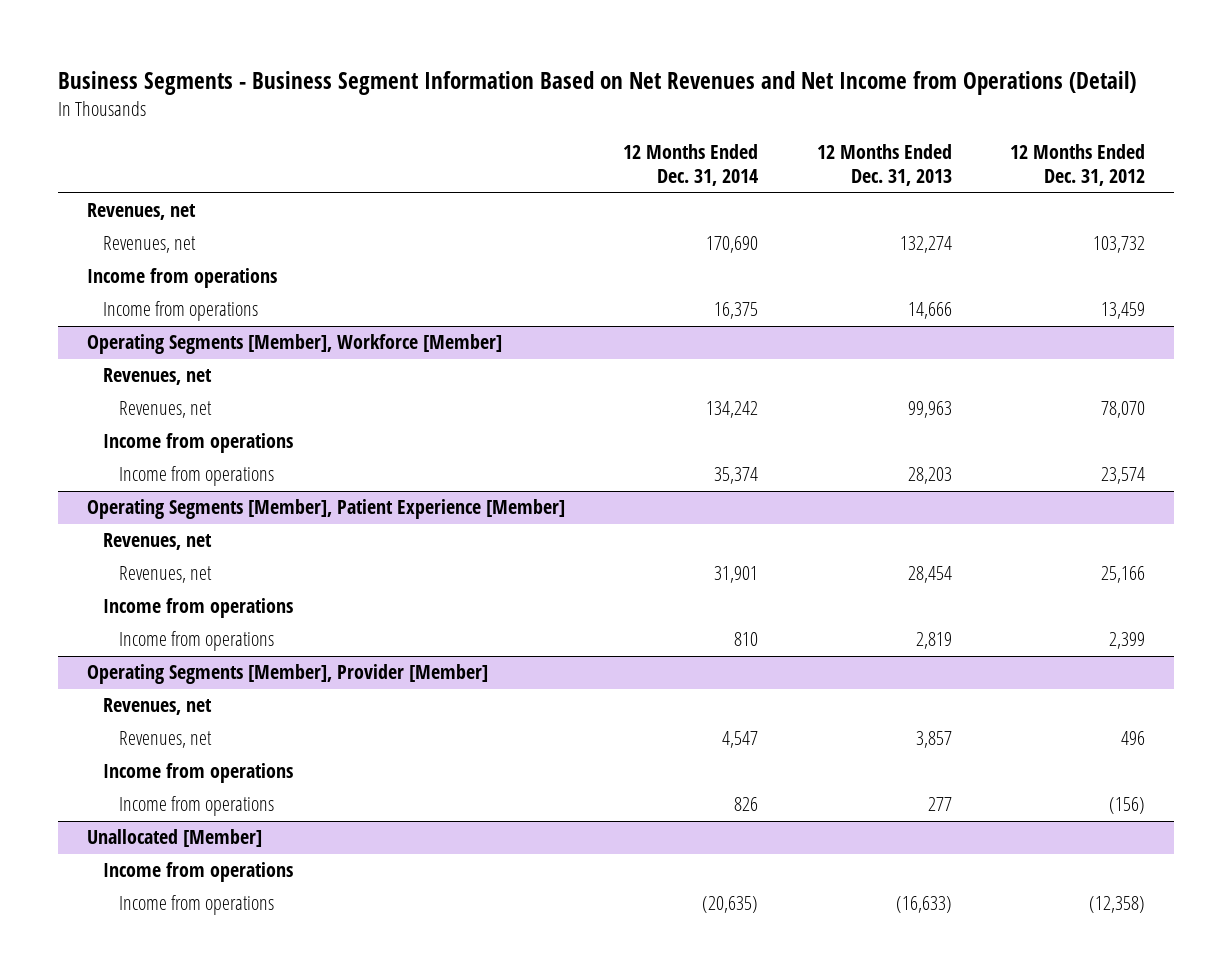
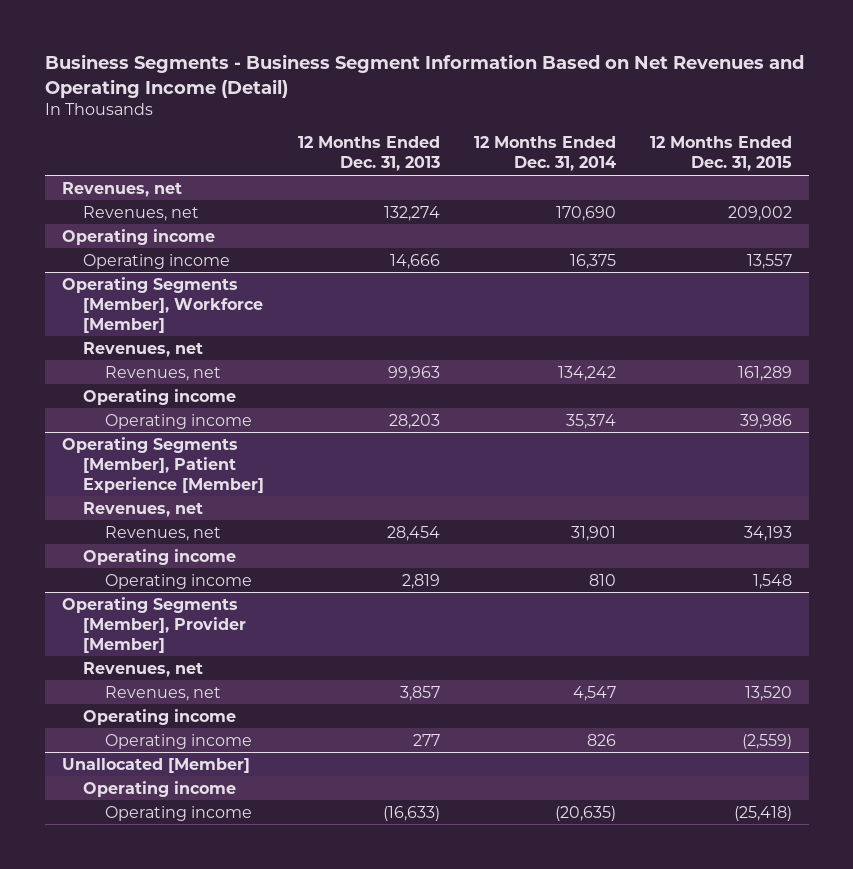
- Business Segments - Business Segment Information Based on Net Revenues and Net Income from Operations (Detail)
+ Business Segments - Business Segment Information Based on Net Revenues and Operating Income (Detail)
- | 12 Months Ended Dec. 31, 2014 | 12 Months Ended Dec. 31, 2013 | 12 Months Ended Dec. 31, 2012
+ | 12 Months Ended Dec. 31, 2013 | 12 Months Ended Dec. 31, 2014 | 12 Months Ended Dec. 31, 2015
- Income from operations
- Income from operations | 16,375 | 14,666 | 13,459
+ Operating income
+ Operating income | 14,666 | 16,375 | 13,557
@ Operating Segments [Member], Workforce [Member]
- Income from operations
- Income from operations | 35,374 | 28,203 | 23,574
+ Operating income
+ Operating income | 28,203 | 35,374 | 39,986
@ Operating Segments [Member], Patient Experience [Member]
- Income from operations
- Income from operations | 810 | 2,819 | 2,399
+ Operating income
+ Operating income | 2,819 | 810 | 1,548
@ Operating Segments [Member], Provider [Member]
- Income from operations
- Income from operations | 826 | 277 | (156)
+ Operating income
+ Operating income | 277 | 826 | (2,559)
@ Unallocated [Member]
- Income from operations
- Income from operations | (20,635) | (16,633) | (12,358)
+ Operating income
+ Operating income | (16,633) | (20,635) | (25,418)

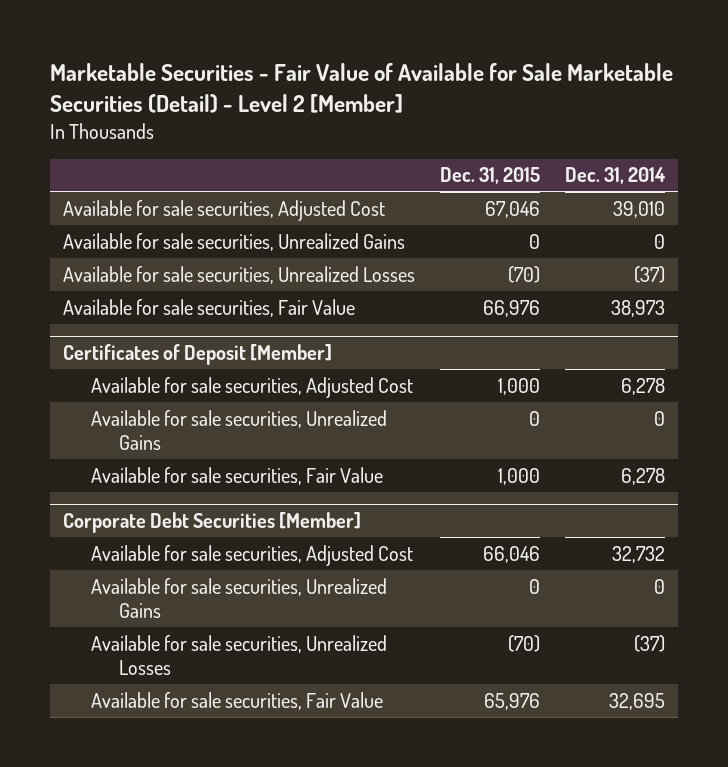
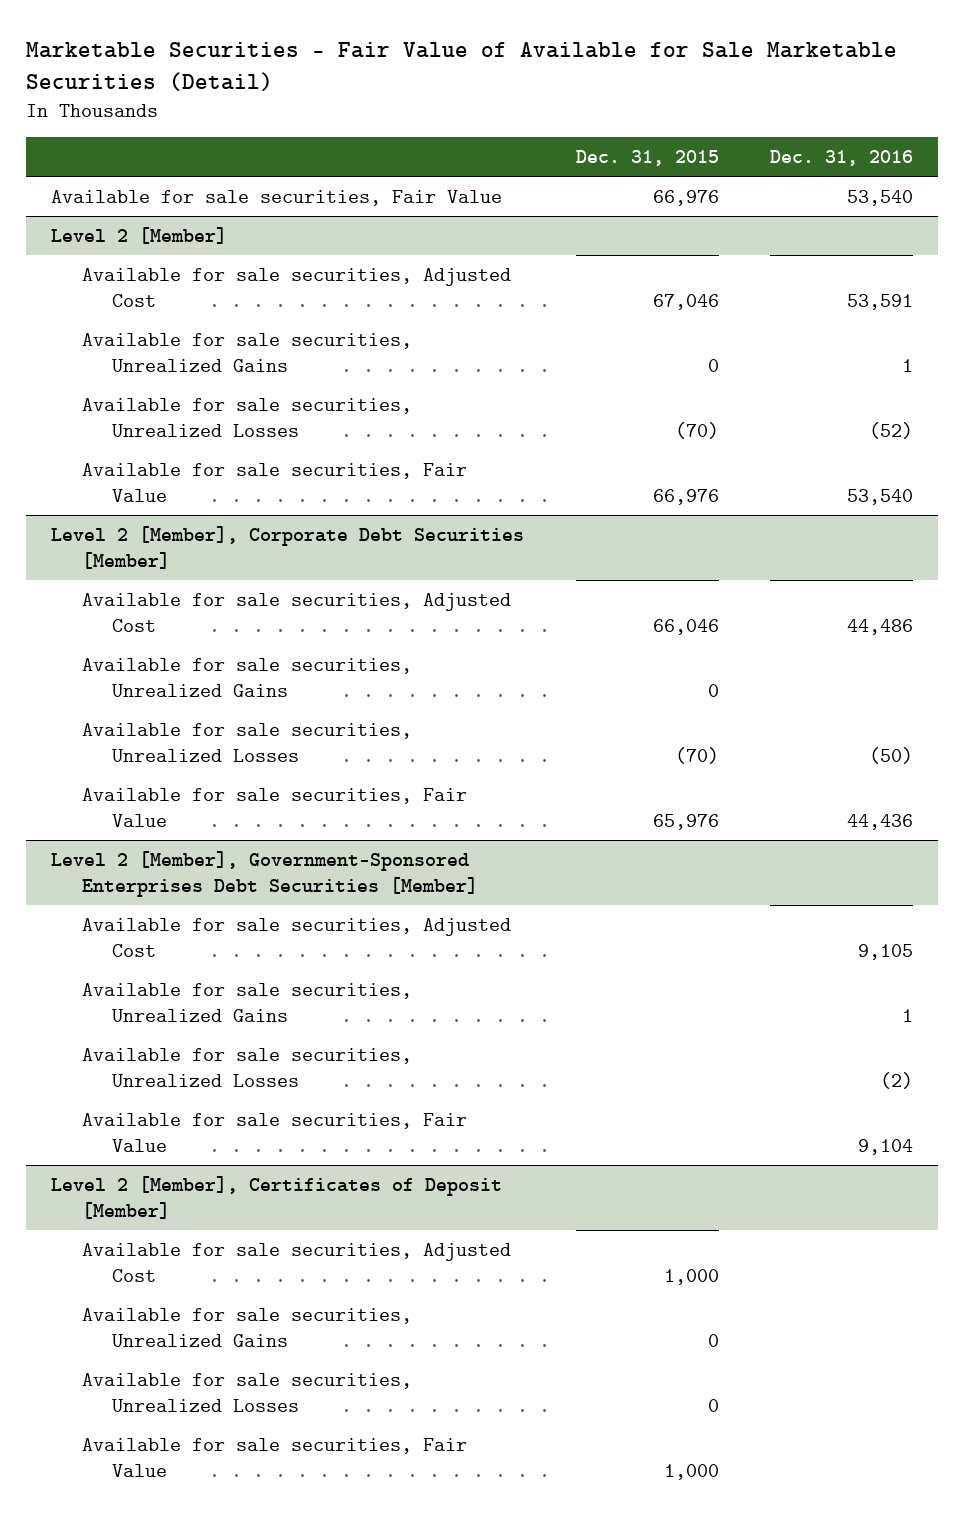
- Marketable Securities - Fair Value of Available for Sale Marketable Securities (Detail) - Level 2 [Member]
+ Marketable Securities - Fair Value of Available for Sale Marketable Securities (Detail)
- | Dec. 31, 2015 | Dec. 31, 2014
+ | Dec. 31, 2015 | Dec. 31, 2016
+ Available for sale securities, Fair Value | 66,976 | 53,540
+ Level 2 [Member]
- Certificates of Deposit [Member]
- Available for sale securities, Adjusted Cost | 1,000 | 6,278
- Available for sale securities, Unrealized Gains | 0 | 0
- Available for sale securities, Fair Value | 1,000 | 6,278
- Corporate Debt Securities [Member]
+ Level 2 [Member], Corporate Debt Securities [Member]
+ Level 2 [Member], Government-Sponsored Enterprises Debt Securities [Member]
+ Available for sale securities, Adjusted Cost | | 9,105
+ Available for sale securities, Unrealized Gains | | 1
+ Available for sale securities, Unrealized Losses | | (2)
+ Available for sale securities, Fair Value | | 9,104
+ Level 2 [Member], Certificates of Deposit [Member]
+ Available for sale securities, Adjusted Cost | 1,000 |
+ Available for sale securities, Unrealized Gains | 0 |
+ Available for sale securities, Unrealized Losses | 0 |
+ Available for sale securities, Fair Value | 1,000 |

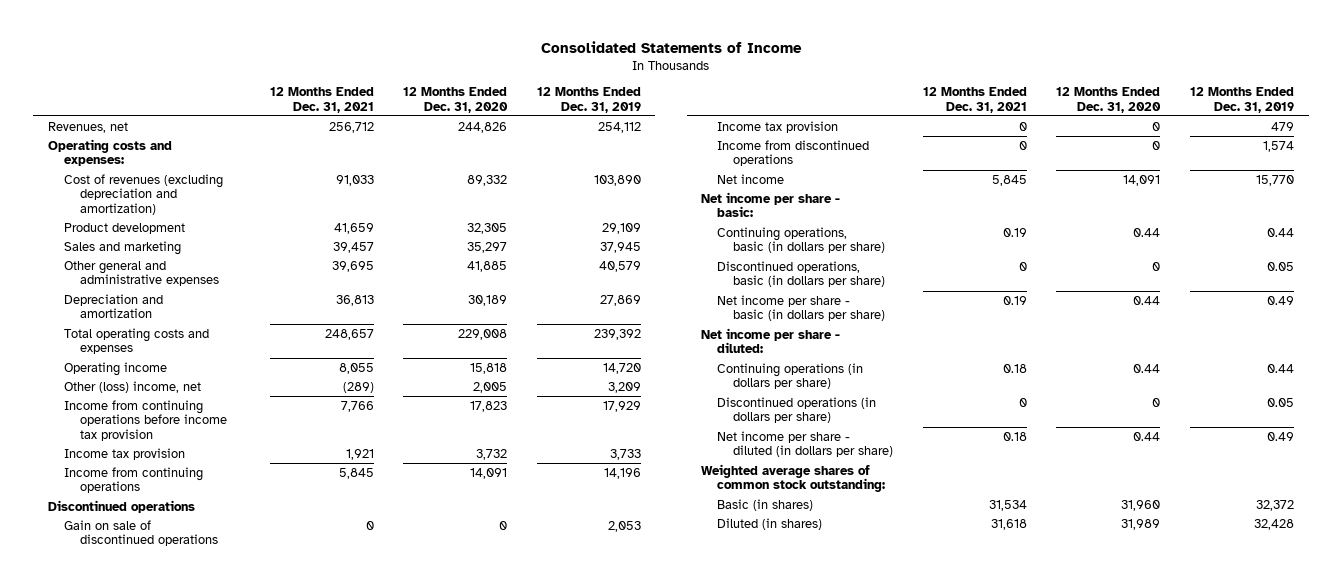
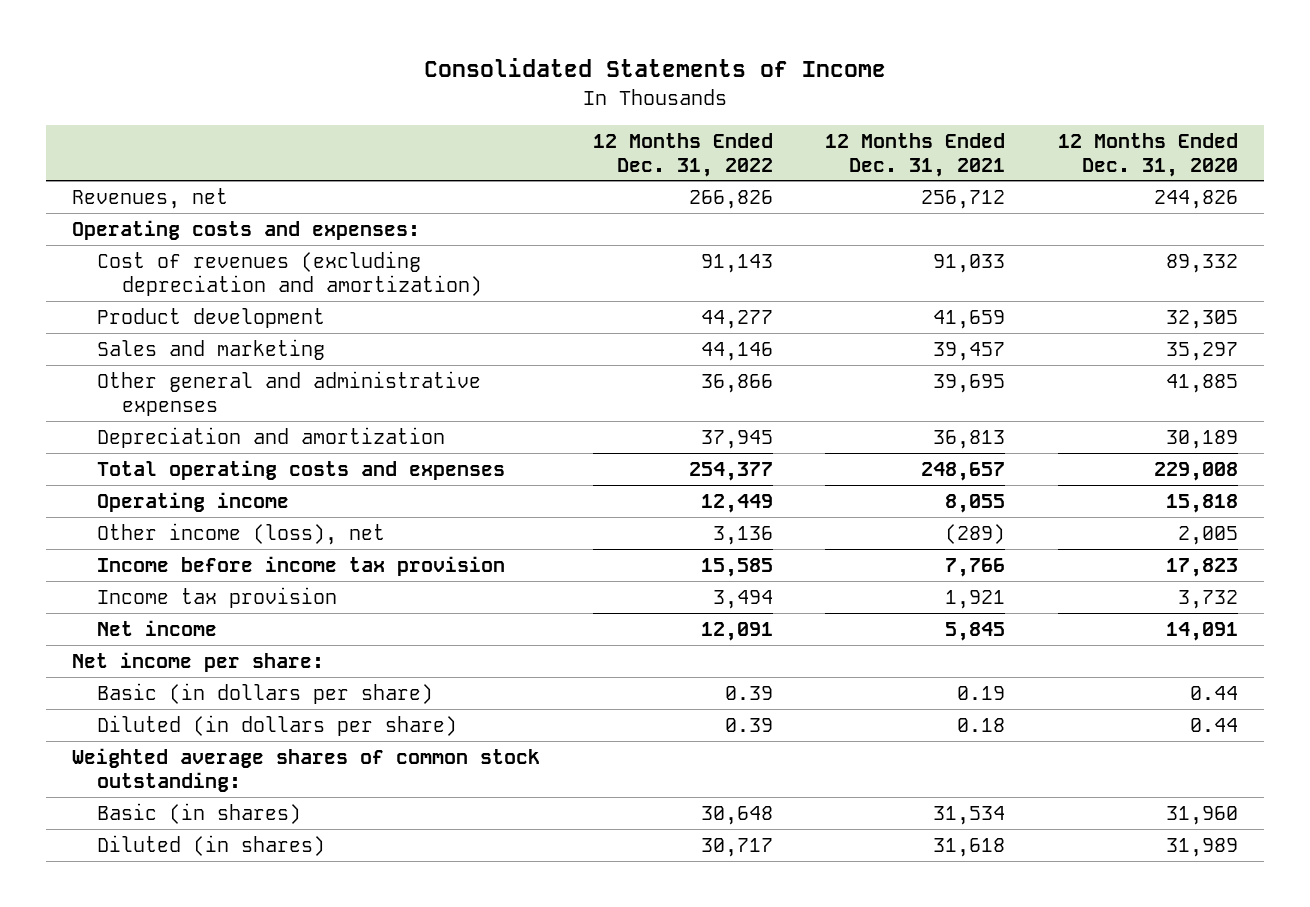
- | 12 Months Ended Dec. 31, 2021 | 12 Months Ended Dec. 31, 2020 | 12 Months Ended Dec. 31, 2019
+ | 12 Months Ended Dec. 31, 2022 | 12 Months Ended Dec. 31, 2021 | 12 Months Ended Dec. 31, 2020
- Other (loss) income, net | (289) | 2,005 | 3,209
- Income from continuing operations before income tax provision | 7,766 | 17,823 | 17,929
+ Other income (loss), net | 3,136 | (289) | 2,005
+ Income before income tax provision | 15,585 | 7,766 | 17,823
- Income from continuing operations | 5,845 | 14,091 | 14,196
- Discontinued operations
- Gain on sale of discontinued operations | 0 | 0 | 2,053
- Income tax provision | 0 | 0 | 479
- Income from discontinued operations | 0 | 0 | 1,574
- Net income per share - basic:
- Continuing operations, basic (in dollars per share) | 0.19 | 0.44 | 0.44
- Discontinued operations, basic (in dollars per share) | 0 | 0 | 0.05
- Net income per share - basic (in dollars per share) | 0.19 | 0.44 | 0.49
- Net income per share - diluted:
- Continuing operations (in dollars per share) | 0.18 | 0.44 | 0.44
- Discontinued operations (in dollars per share) | 0 | 0 | 0.05
- Net income per share - diluted (in dollars per share) | 0.18 | 0.44 | 0.49
+ Net income per share:
+ Basic (in dollars per share) | 0.39 | 0.19 | 0.44
+ Diluted (in dollars per share) | 0.39 | 0.18 | 0.44

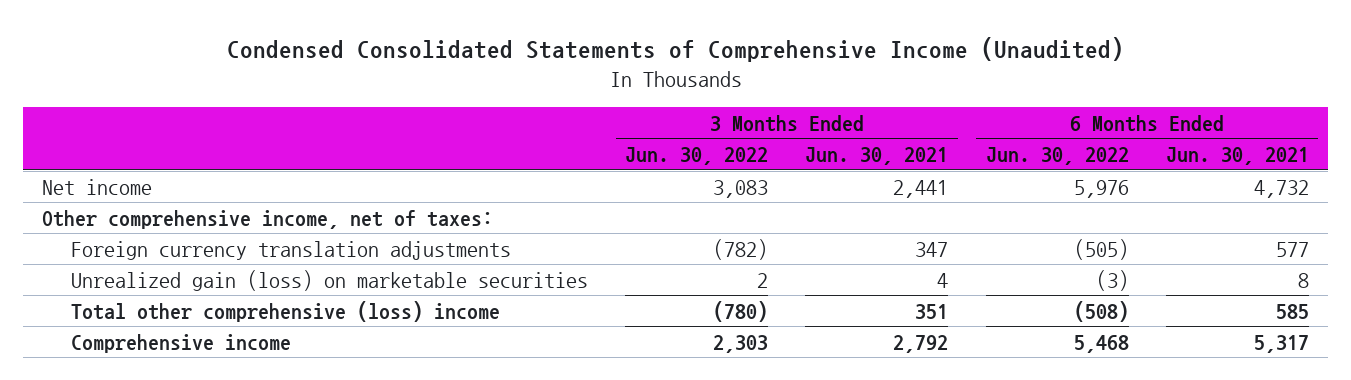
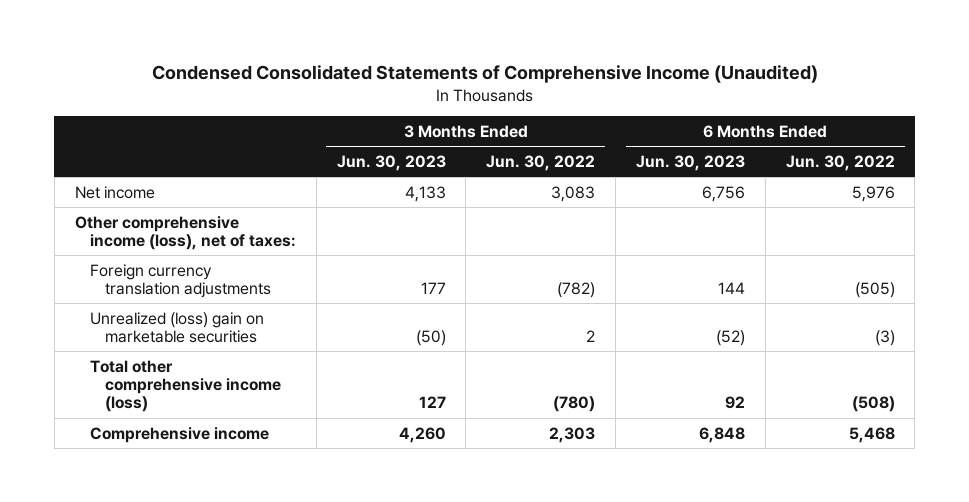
- | 3 Months Ended Jun. 30, 2022 | 3 Months Ended Jun. 30, 2021 | 6 Months Ended Jun. 30, 2022 | 6 Months Ended Jun. 30, 2021
+ | 3 Months Ended Jun. 30, 2023 | 3 Months Ended Jun. 30, 2022 | 6 Months Ended Jun. 30, 2023 | 6 Months Ended Jun. 30, 2022
- Other comprehensive income, net of taxes:
+ Other comprehensive income (loss), net of taxes:
- Unrealized gain (loss) on marketable securities | 2 | 4 | (3) | 8
- Total other comprehensive (loss) income | (780) | 351 | (508) | 585
+ Unrealized (loss) gain on marketable securities | (50) | 2 | (52) | (3)
+ Total other comprehensive income (loss) | 127 | (780) | 92 | (508)

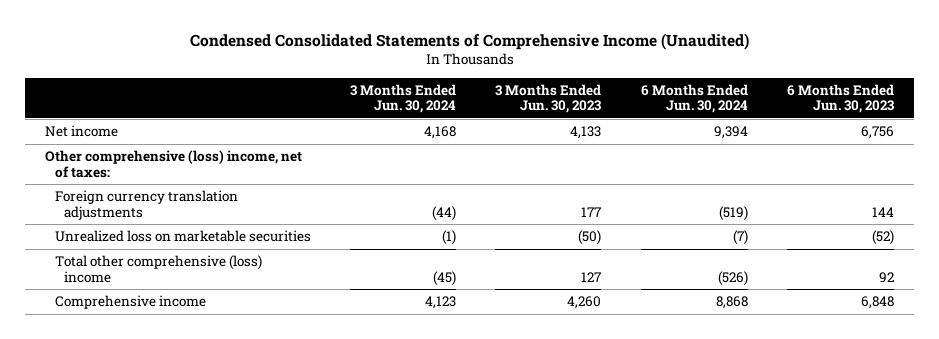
- | 3 Months Ended Jun. 30, 2023 | 3 Months Ended Jun. 30, 2022 | 6 Months Ended Jun. 30, 2023 | 6 Months Ended Jun. 30, 2022
+ | 3 Months Ended Jun. 30, 2024 | 3 Months Ended Jun. 30, 2023 | 6 Months Ended Jun. 30, 2024 | 6 Months Ended Jun. 30, 2023
- Other comprehensive income (loss), net of taxes:
+ Other comprehensive (loss) income, net of taxes:
- Unrealized (loss) gain on marketable securities | (50) | 2 | (52) | (3)
- Total other comprehensive income (loss) | 127 | (780) | 92 | (508)
+ Unrealized loss on marketable securities | (1) | (50) | (7) | (52)
+ Total other comprehensive (loss) income | (45) | 127 | (526) | 92

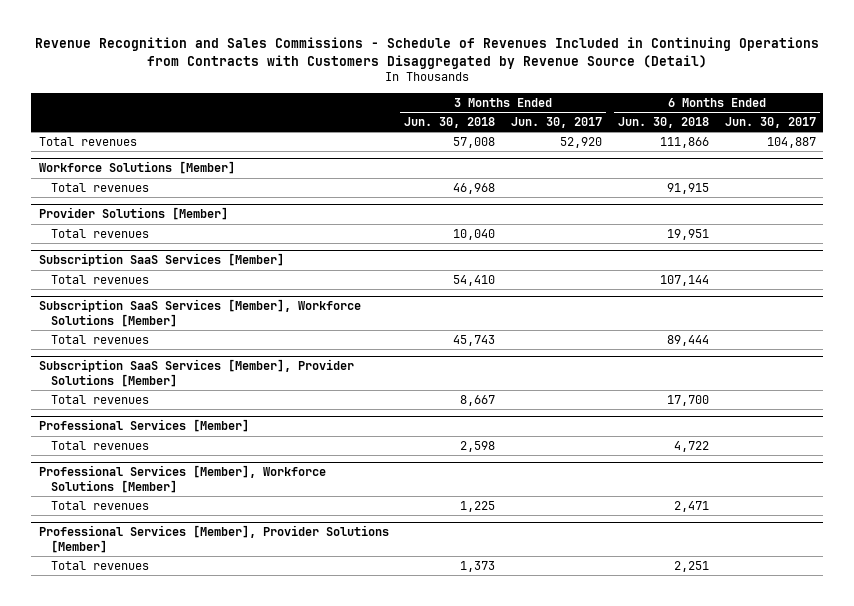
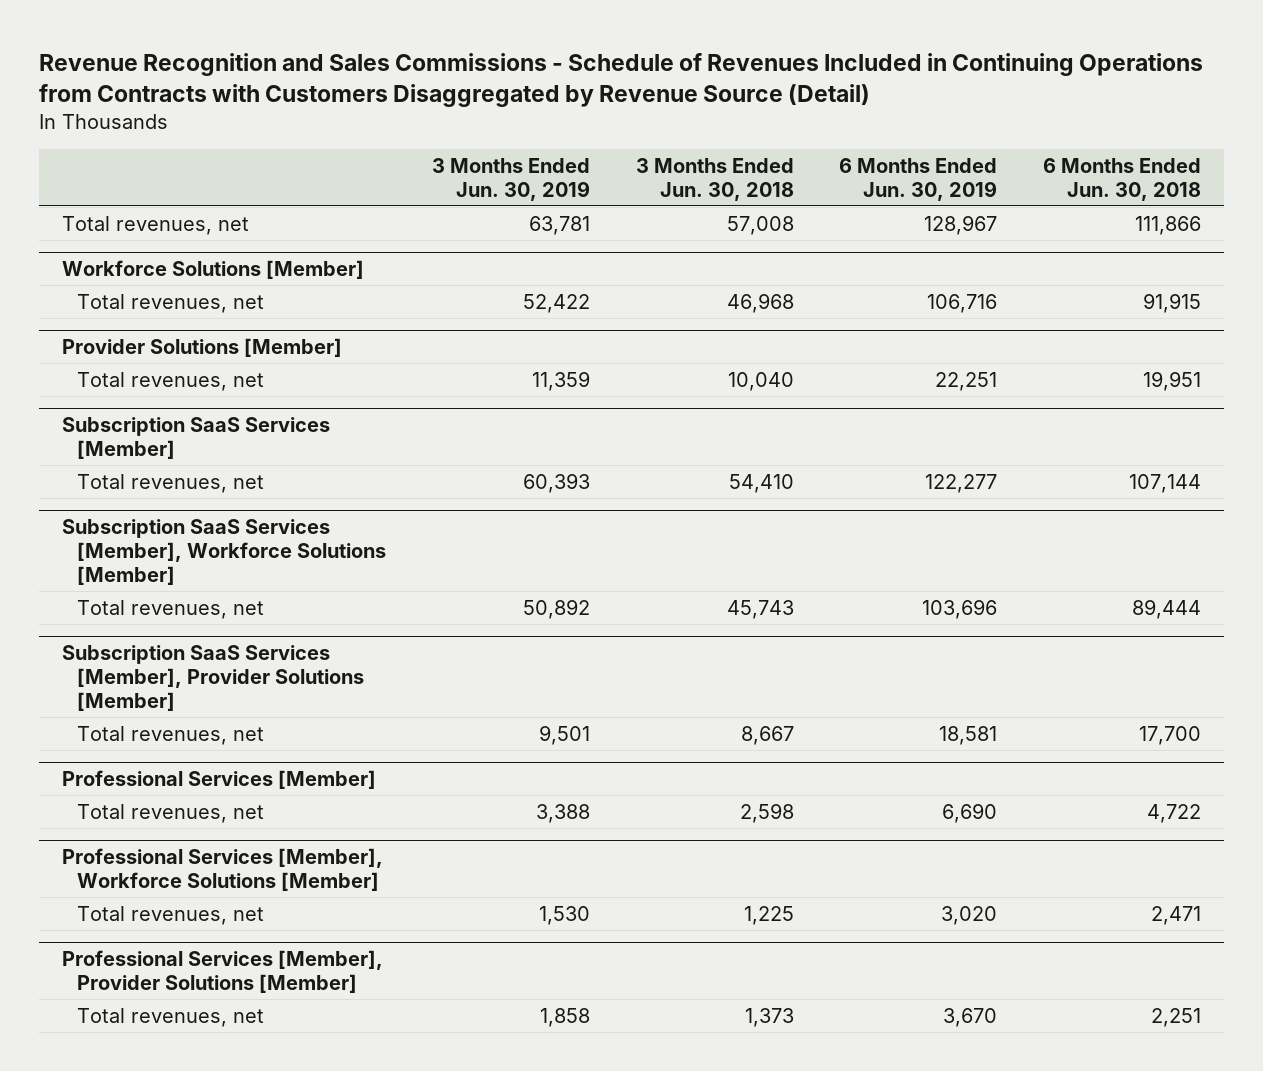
- | 3 Months Ended Jun. 30, 2018 | 3 Months Ended Jun. 30, 2017 | 6 Months Ended Jun. 30, 2018 | 6 Months Ended Jun. 30, 2017
+ | 3 Months Ended Jun. 30, 2019 | 3 Months Ended Jun. 30, 2018 | 6 Months Ended Jun. 30, 2019 | 6 Months Ended Jun. 30, 2018
- Total revenues | 57,008 | 52,920 | 111,866 | 104,887
+ Total revenues, net | 63,781 | 57,008 | 128,967 | 111,866
@ Workforce Solutions [Member]
- Total revenues | 46,968 | | 91,915 |
+ Total revenues, net | 52,422 | 46,968 | 106,716 | 91,915
@ Provider Solutions [Member]
- Total revenues | 10,040 | | 19,951 |
+ Total revenues, net | 11,359 | 10,040 | 22,251 | 19,951
@ Subscription SaaS Services [Member]
- Total revenues | 54,410 | | 107,144 |
+ Total revenues, net | 60,393 | 54,410 | 122,277 | 107,144
@ Subscription SaaS Services [Member], Workforce Solutions [Member]
- Total revenues | 45,743 | | 89,444 |
+ Total revenues, net | 50,892 | 45,743 | 103,696 | 89,444
@ Subscription SaaS Services [Member], Provider Solutions [Member]
- Total revenues | 8,667 | | 17,700 |
+ Total revenues, net | 9,501 | 8,667 | 18,581 | 17,700
@ Professional Services [Member]
- Total revenues | 2,598 | | 4,722 |
+ Total revenues, net | 3,388 | 2,598 | 6,690 | 4,722
@ Professional Services [Member], Workforce Solutions [Member]
- Total revenues | 1,225 | | 2,471 |
+ Total revenues, net | 1,530 | 1,225 | 3,020 | 2,471
@ Professional Services [Member], Provider Solutions [Member]
- Total revenues | 1,373 | | 2,251 |
+ Total revenues, net | 1,858 | 1,373 | 3,670 | 2,251

